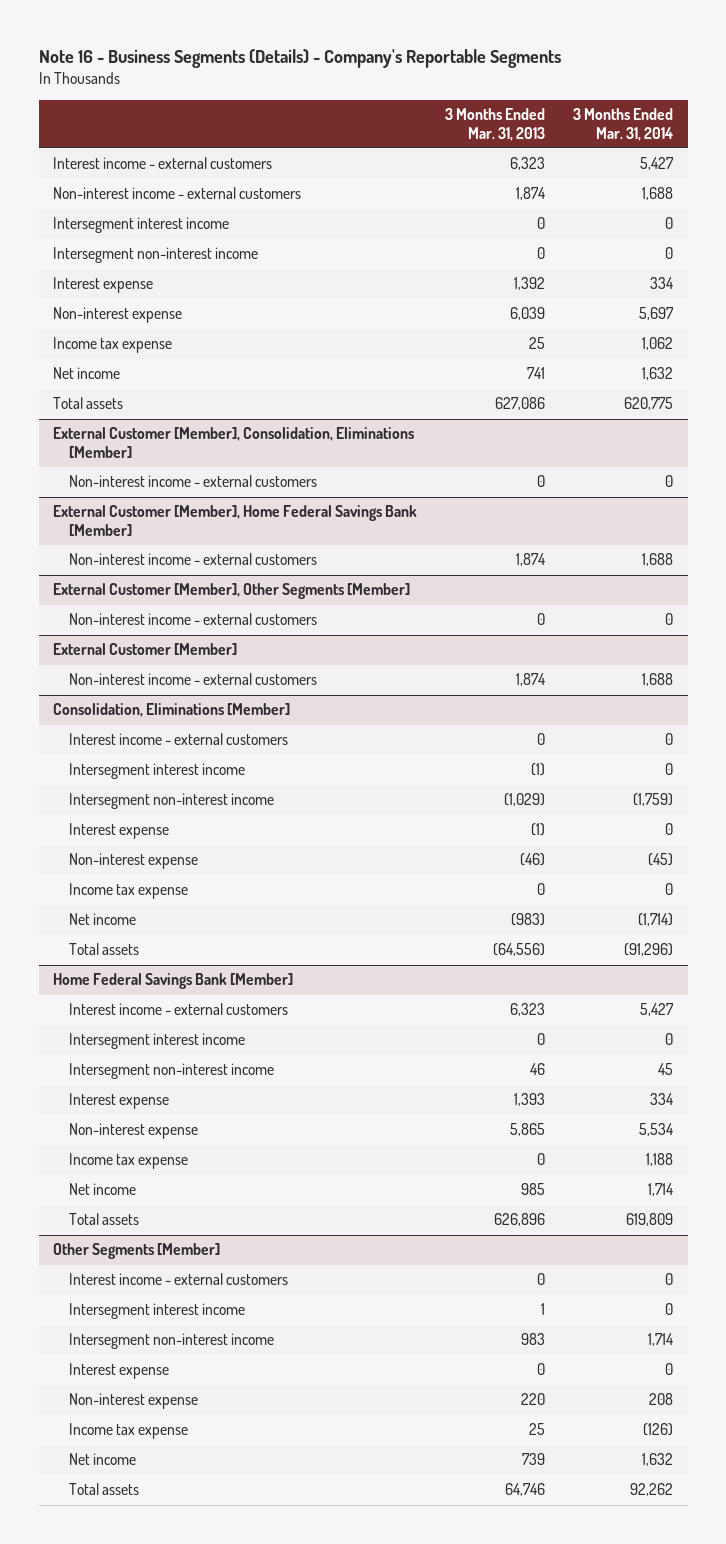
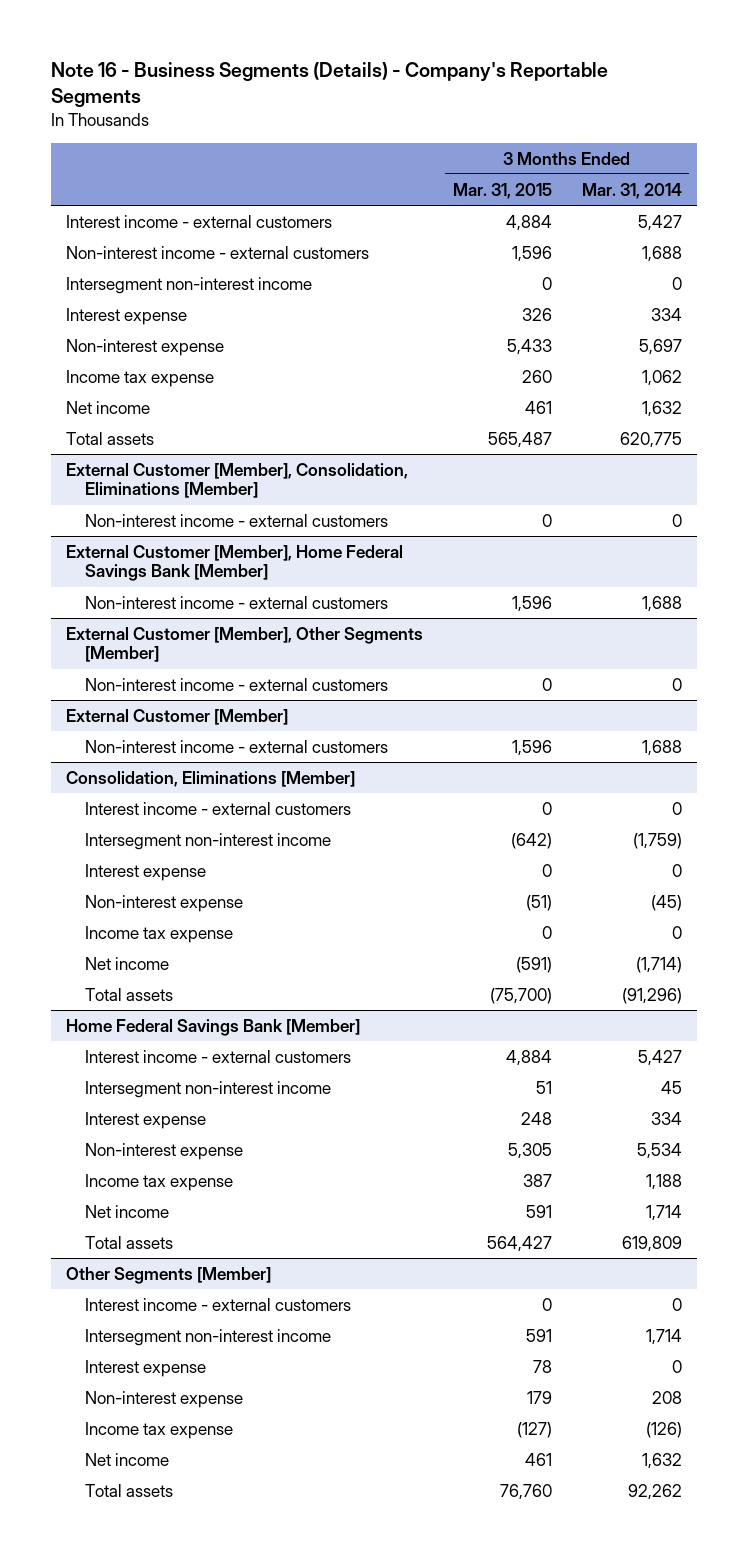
- | 3 Months Ended Mar. 31, 2013 | 3 Months Ended Mar. 31, 2014
+ | 3 Months Ended Mar. 31, 2015 | 3 Months Ended Mar. 31, 2014
- Intersegment interest income | 0 | 0
@ Consolidation, Eliminations [Member]
- Intersegment interest income | (1) | 0
@ Home Federal Savings Bank [Member]
- Intersegment interest income | 0 | 0
@ Other Segments [Member]
- Intersegment interest income | 1 | 0

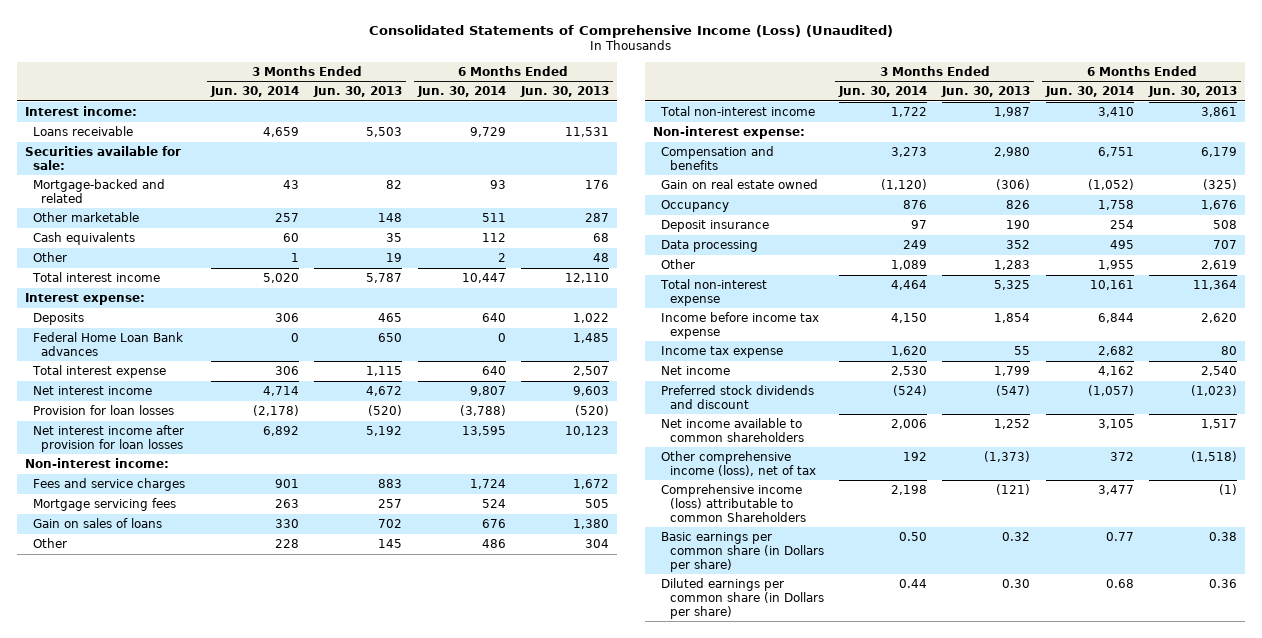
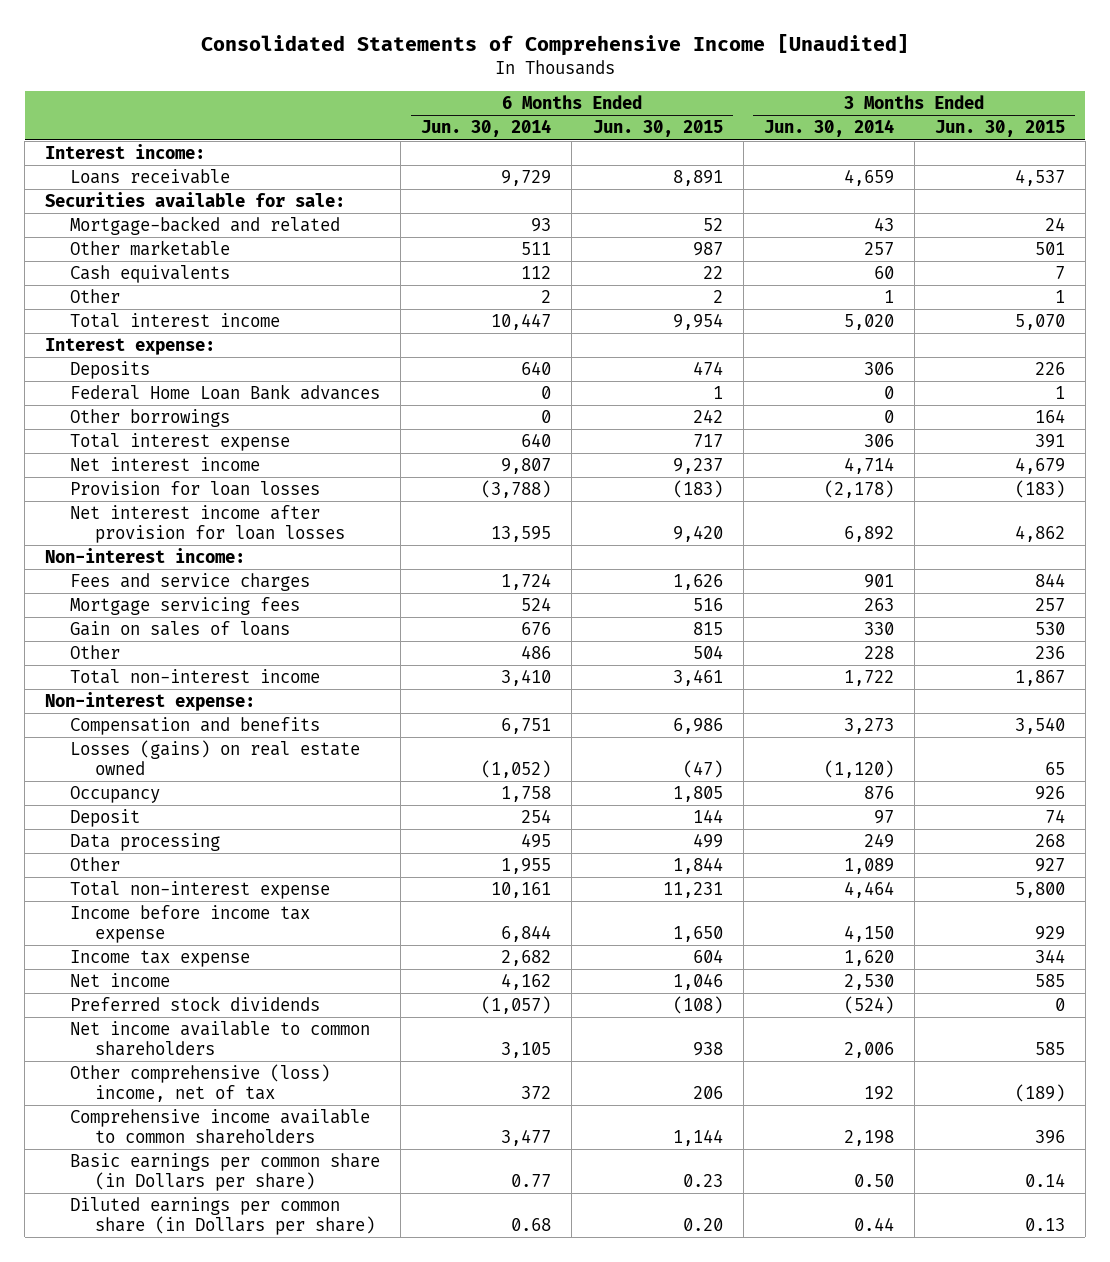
- Consolidated Statements of Comprehensive Income (Loss) (Unaudited)
+ Consolidated Statements of Comprehensive Income [Unaudited]
- | 3 Months Ended Jun. 30, 2014 | 3 Months Ended Jun. 30, 2013 | 6 Months Ended Jun. 30, 2014 | 6 Months Ended Jun. 30, 2013
+ | 6 Months Ended Jun. 30, 2014 | 6 Months Ended Jun. 30, 2015 | 3 Months Ended Jun. 30, 2014 | 3 Months Ended Jun. 30, 2015
+ Other borrowings | 0 | 242 | 0 | 164
- Gain on real estate owned | (1,120) | (306) | (1,052) | (325)
+ Losses (gains) on real estate owned | (1,052) | (47) | (1,120) | 65
- Deposit insurance | 97 | 190 | 254 | 508
+ Deposit | 254 | 144 | 97 | 74
- Preferred stock dividends and discount | (524) | (547) | (1,057) | (1,023)
+ Preferred stock dividends | (1,057) | (108) | (524) | 0
- Other comprehensive income (loss), net of tax | 192 | (1,373) | 372 | (1,518)
- Comprehensive income (loss) attributable to common Shareholders | 2,198 | (121) | 3,477 | (1)
+ Other comprehensive (loss) income, net of tax | 372 | 206 | 192 | (189)
+ Comprehensive income available to common shareholders | 3,477 | 1,144 | 2,198 | 396

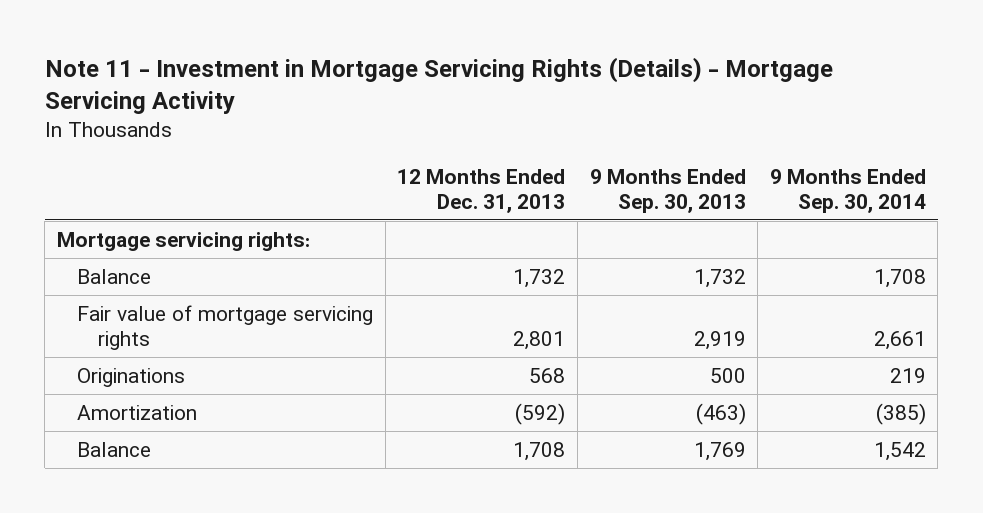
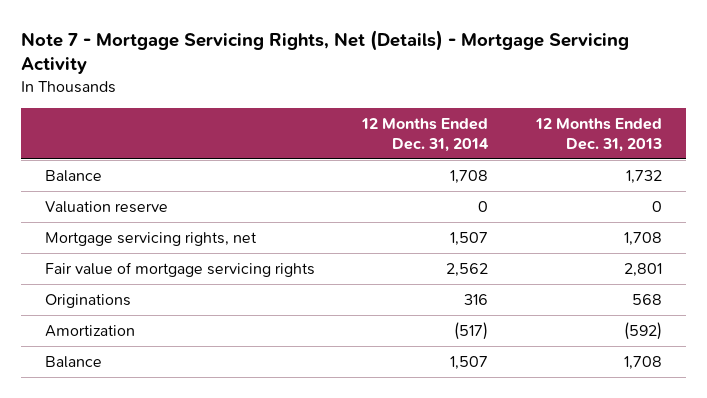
- Note 11 - Investment in Mortgage Servicing Rights (Details) - Mortgage Servicing Activity
+ Note 7 - Mortgage Servicing Rights, Net (Details) - Mortgage Servicing Activity
- | 12 Months Ended Dec. 31, 2013 | 9 Months Ended Sep. 30, 2013 | 9 Months Ended Sep. 30, 2014
+ | 12 Months Ended Dec. 31, 2014 | 12 Months Ended Dec. 31, 2013
- Mortgage servicing rights:
+ Valuation reserve | 0 | 0
+ Mortgage servicing rights, net | 1,507 | 1,708

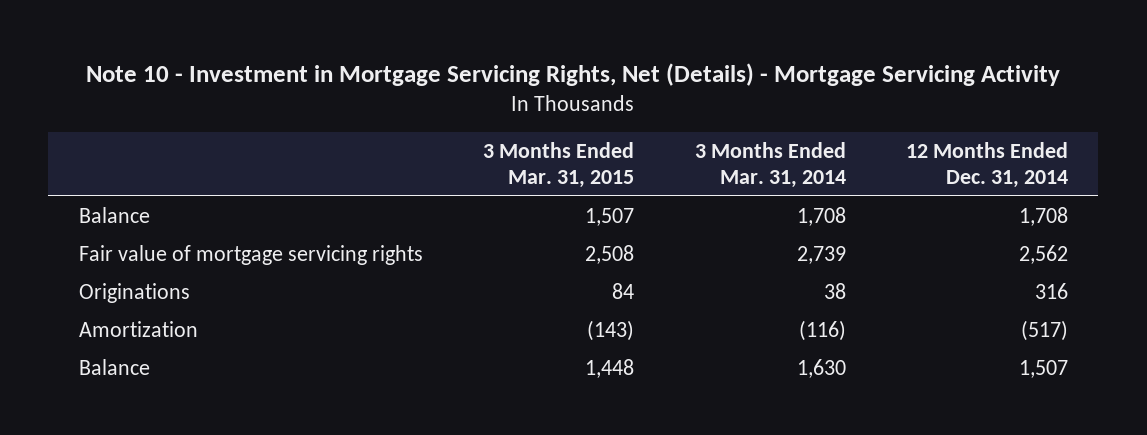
- Note 7 - Mortgage Servicing Rights, Net (Details) - Mortgage Servicing Activity
+ Note 10 - Investment in Mortgage Servicing Rights, Net (Details) - Mortgage Servicing Activity
- | 12 Months Ended Dec. 31, 2014 | 12 Months Ended Dec. 31, 2013
+ | 3 Months Ended Mar. 31, 2015 | 3 Months Ended Mar. 31, 2014 | 12 Months Ended Dec. 31, 2014
- Valuation reserve | 0 | 0
- Mortgage servicing rights, net | 1,507 | 1,708

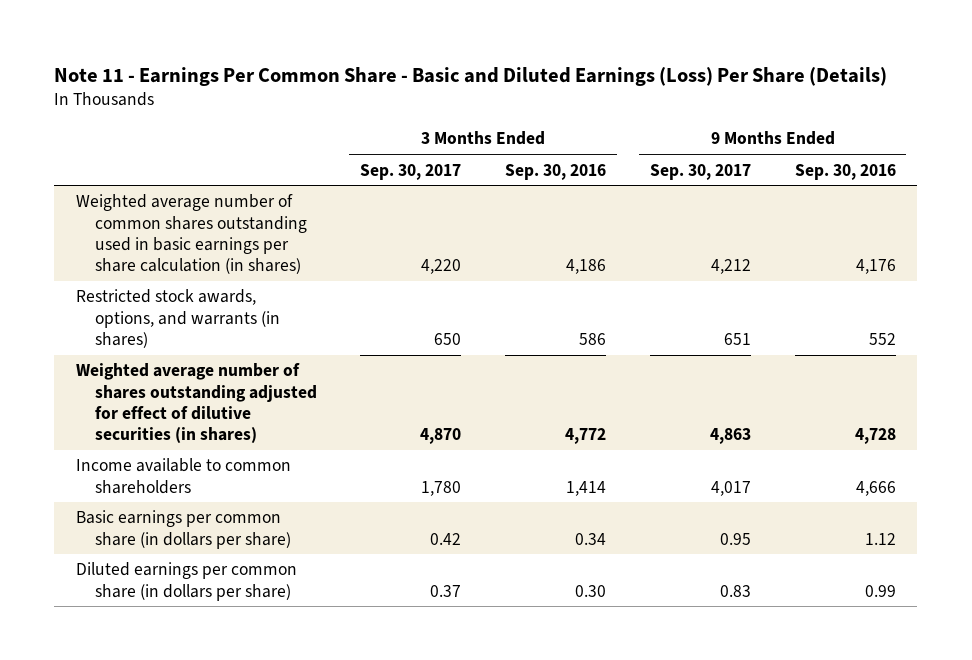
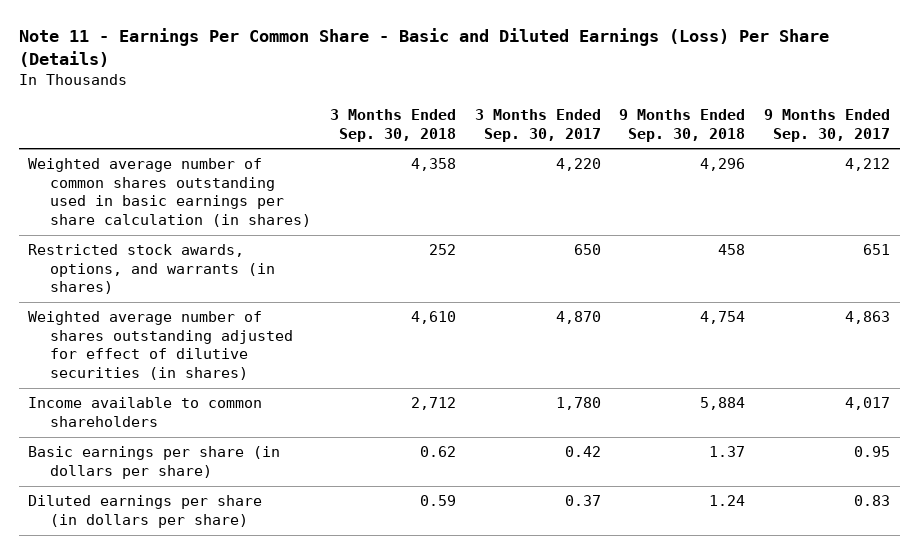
- | 3 Months Ended Sep. 30, 2017 | 3 Months Ended Sep. 30, 2016 | 9 Months Ended Sep. 30, 2017 | 9 Months Ended Sep. 30, 2016
+ | 3 Months Ended Sep. 30, 2018 | 3 Months Ended Sep. 30, 2017 | 9 Months Ended Sep. 30, 2018 | 9 Months Ended Sep. 30, 2017
- Basic earnings per common share (in dollars per share) | 0.42 | 0.34 | 0.95 | 1.12
- Diluted earnings per common share (in dollars per share) | 0.37 | 0.30 | 0.83 | 0.99
+ Basic earnings per share (in dollars per share) | 0.62 | 0.42 | 1.37 | 0.95
+ Diluted earnings per share (in dollars per share) | 0.59 | 0.37 | 1.24 | 0.83

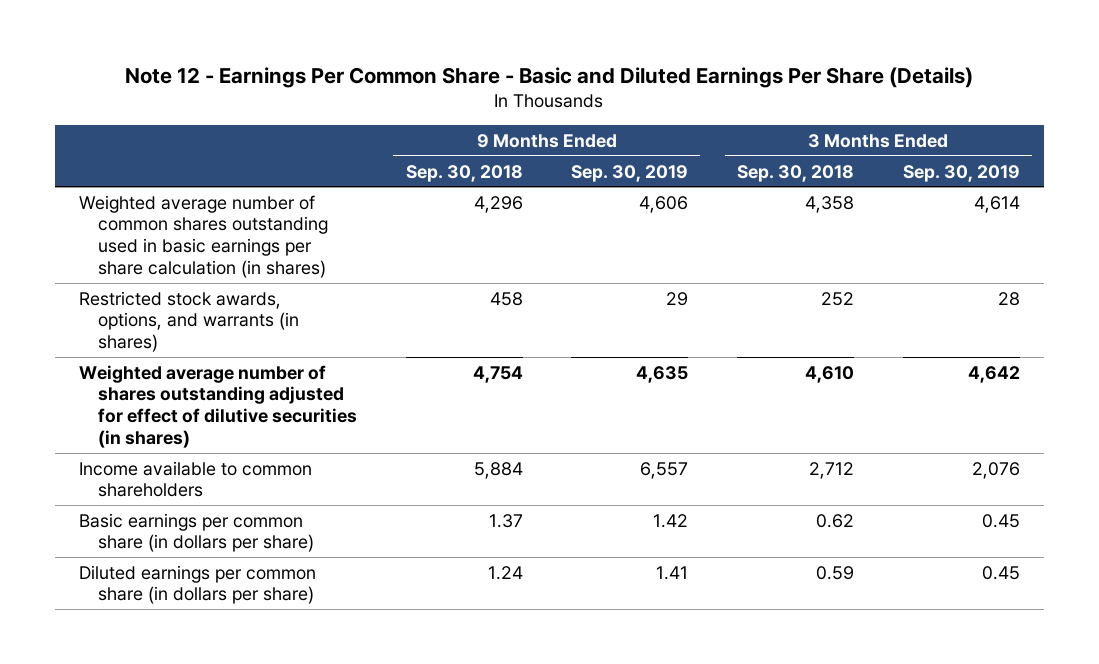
- Note 11 - Earnings Per Common Share - Basic and Diluted Earnings (Loss) Per Share (Details)
+ Note 12 - Earnings Per Common Share - Basic and Diluted Earnings Per Share (Details)
- | 3 Months Ended Sep. 30, 2018 | 3 Months Ended Sep. 30, 2017 | 9 Months Ended Sep. 30, 2018 | 9 Months Ended Sep. 30, 2017
+ | 9 Months Ended Sep. 30, 2018 | 9 Months Ended Sep. 30, 2019 | 3 Months Ended Sep. 30, 2018 | 3 Months Ended Sep. 30, 2019
- Basic earnings per share (in dollars per share) | 0.62 | 0.42 | 1.37 | 0.95
- Diluted earnings per share (in dollars per share) | 0.59 | 0.37 | 1.24 | 0.83
+ Basic earnings per common share (in dollars per share) | 1.37 | 1.42 | 0.62 | 0.45
+ Diluted earnings per common share (in dollars per share) | 1.24 | 1.41 | 0.59 | 0.45

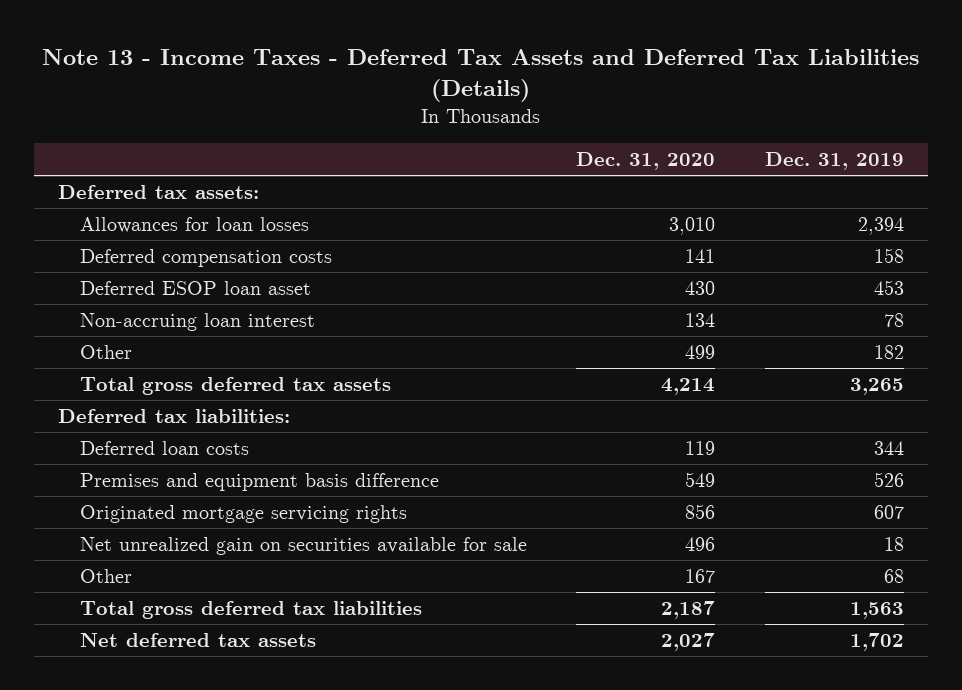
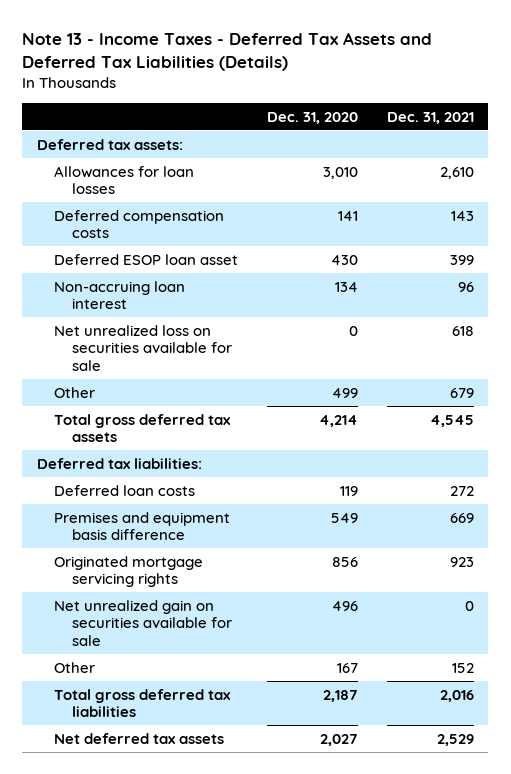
- | Dec. 31, 2020 | Dec. 31, 2019
+ | Dec. 31, 2020 | Dec. 31, 2021
+ Net unrealized loss on securities available for sale | 0 | 618

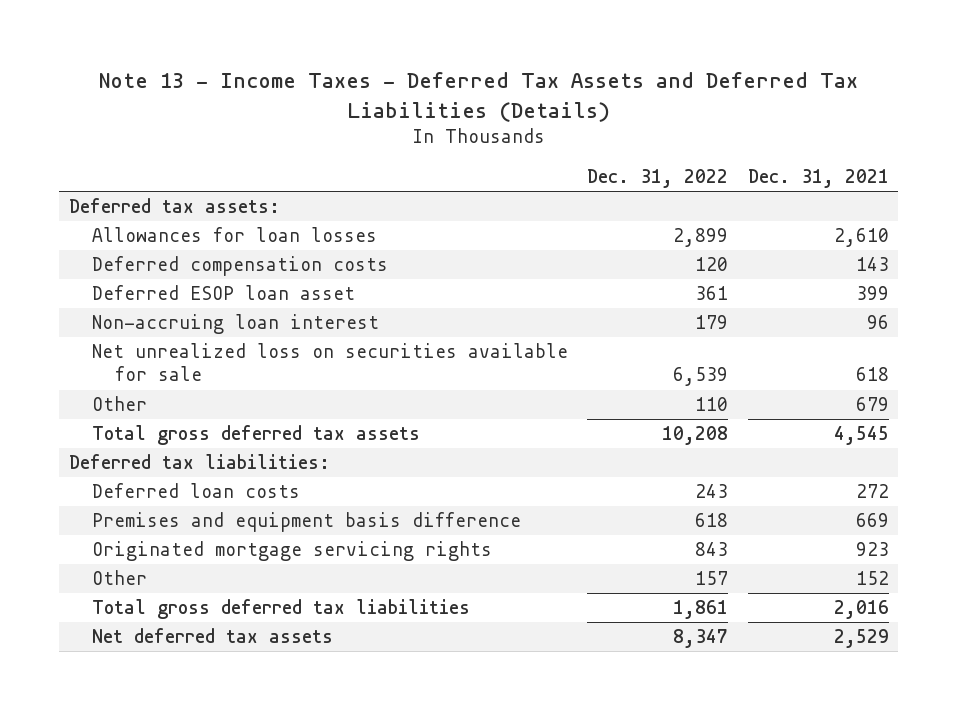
- | Dec. 31, 2020 | Dec. 31, 2021
+ | Dec. 31, 2022 | Dec. 31, 2021
- Net unrealized gain on securities available for sale | 496 | 0

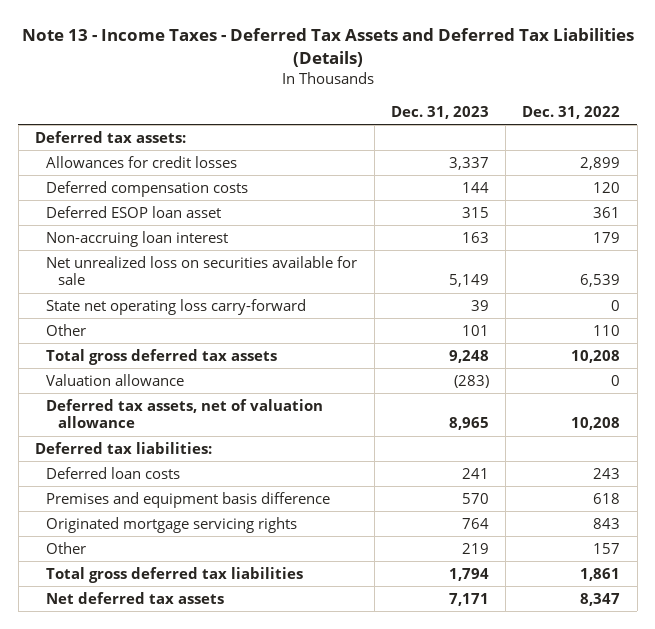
- | Dec. 31, 2022 | Dec. 31, 2021
+ | Dec. 31, 2023 | Dec. 31, 2022
- Allowances for loan losses | 2,899 | 2,610
+ Allowances for credit losses | 3,337 | 2,899
+ State net operating loss carry-forward | 39 | 0
+ Valuation allowance | (283) | 0
+ Deferred tax assets, net of valuation allowance | 8,965 | 10,208

